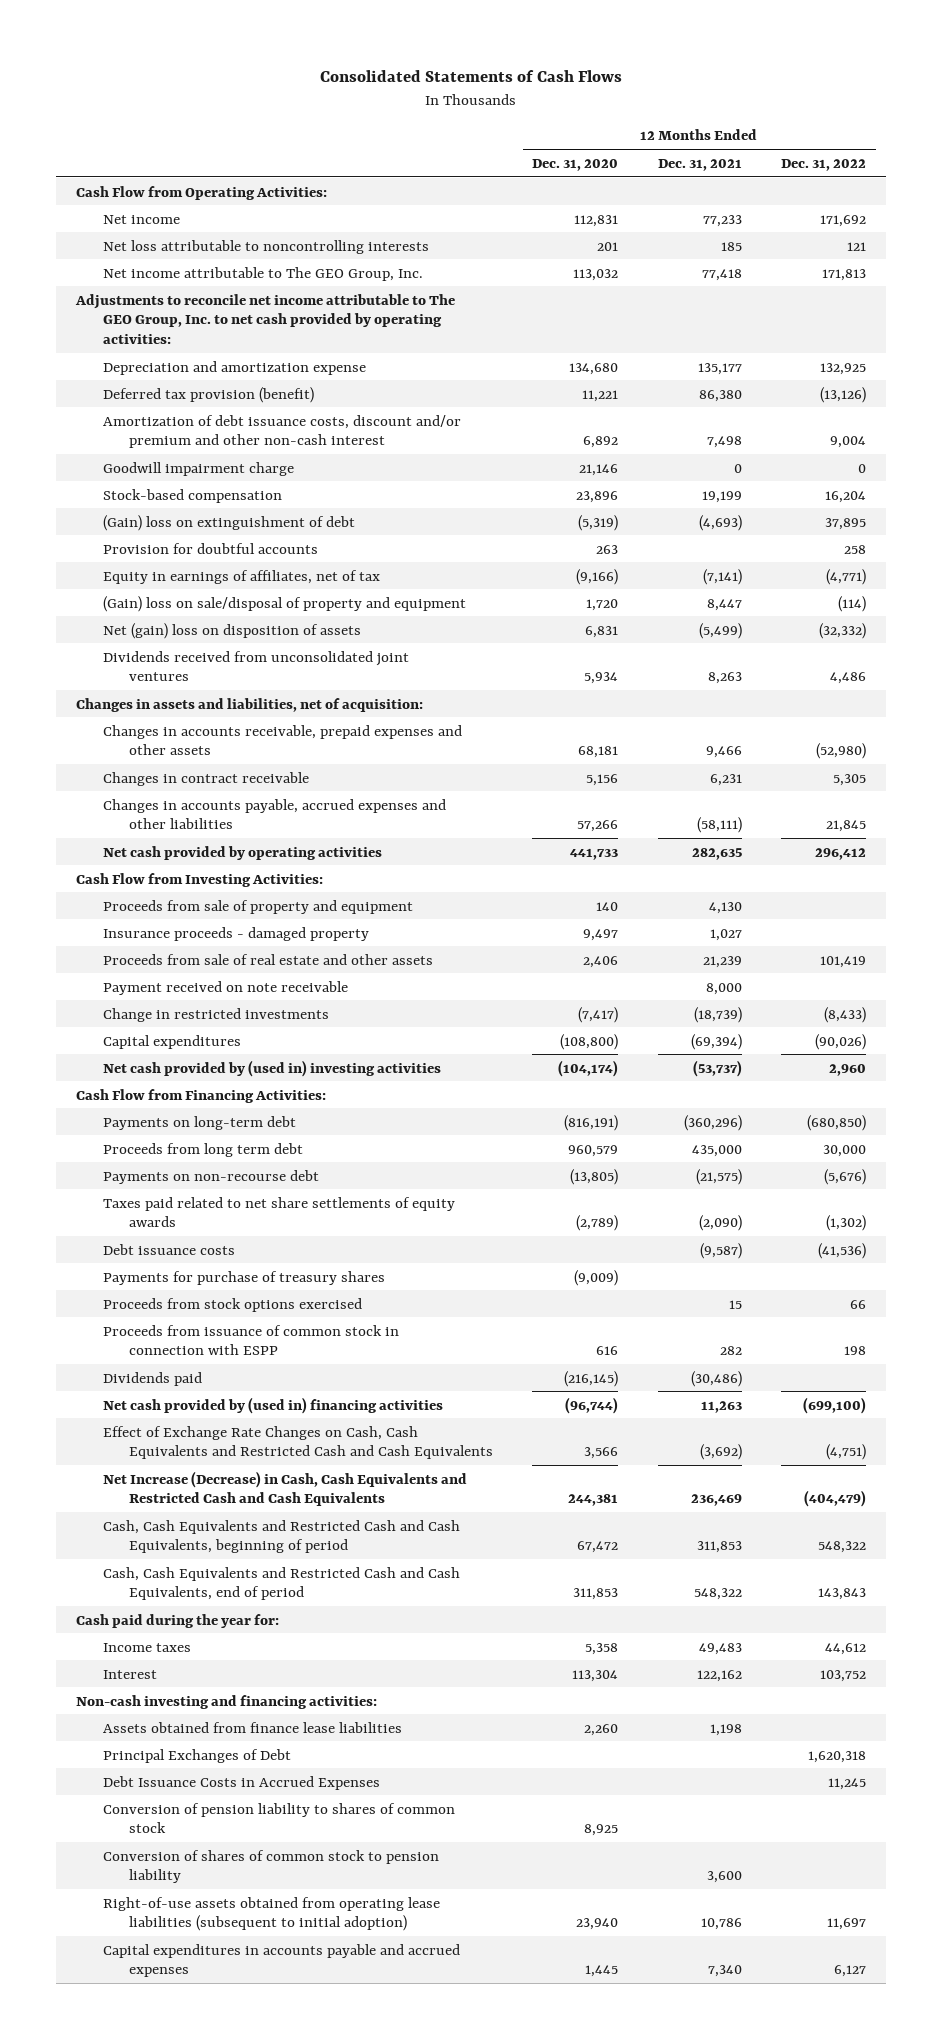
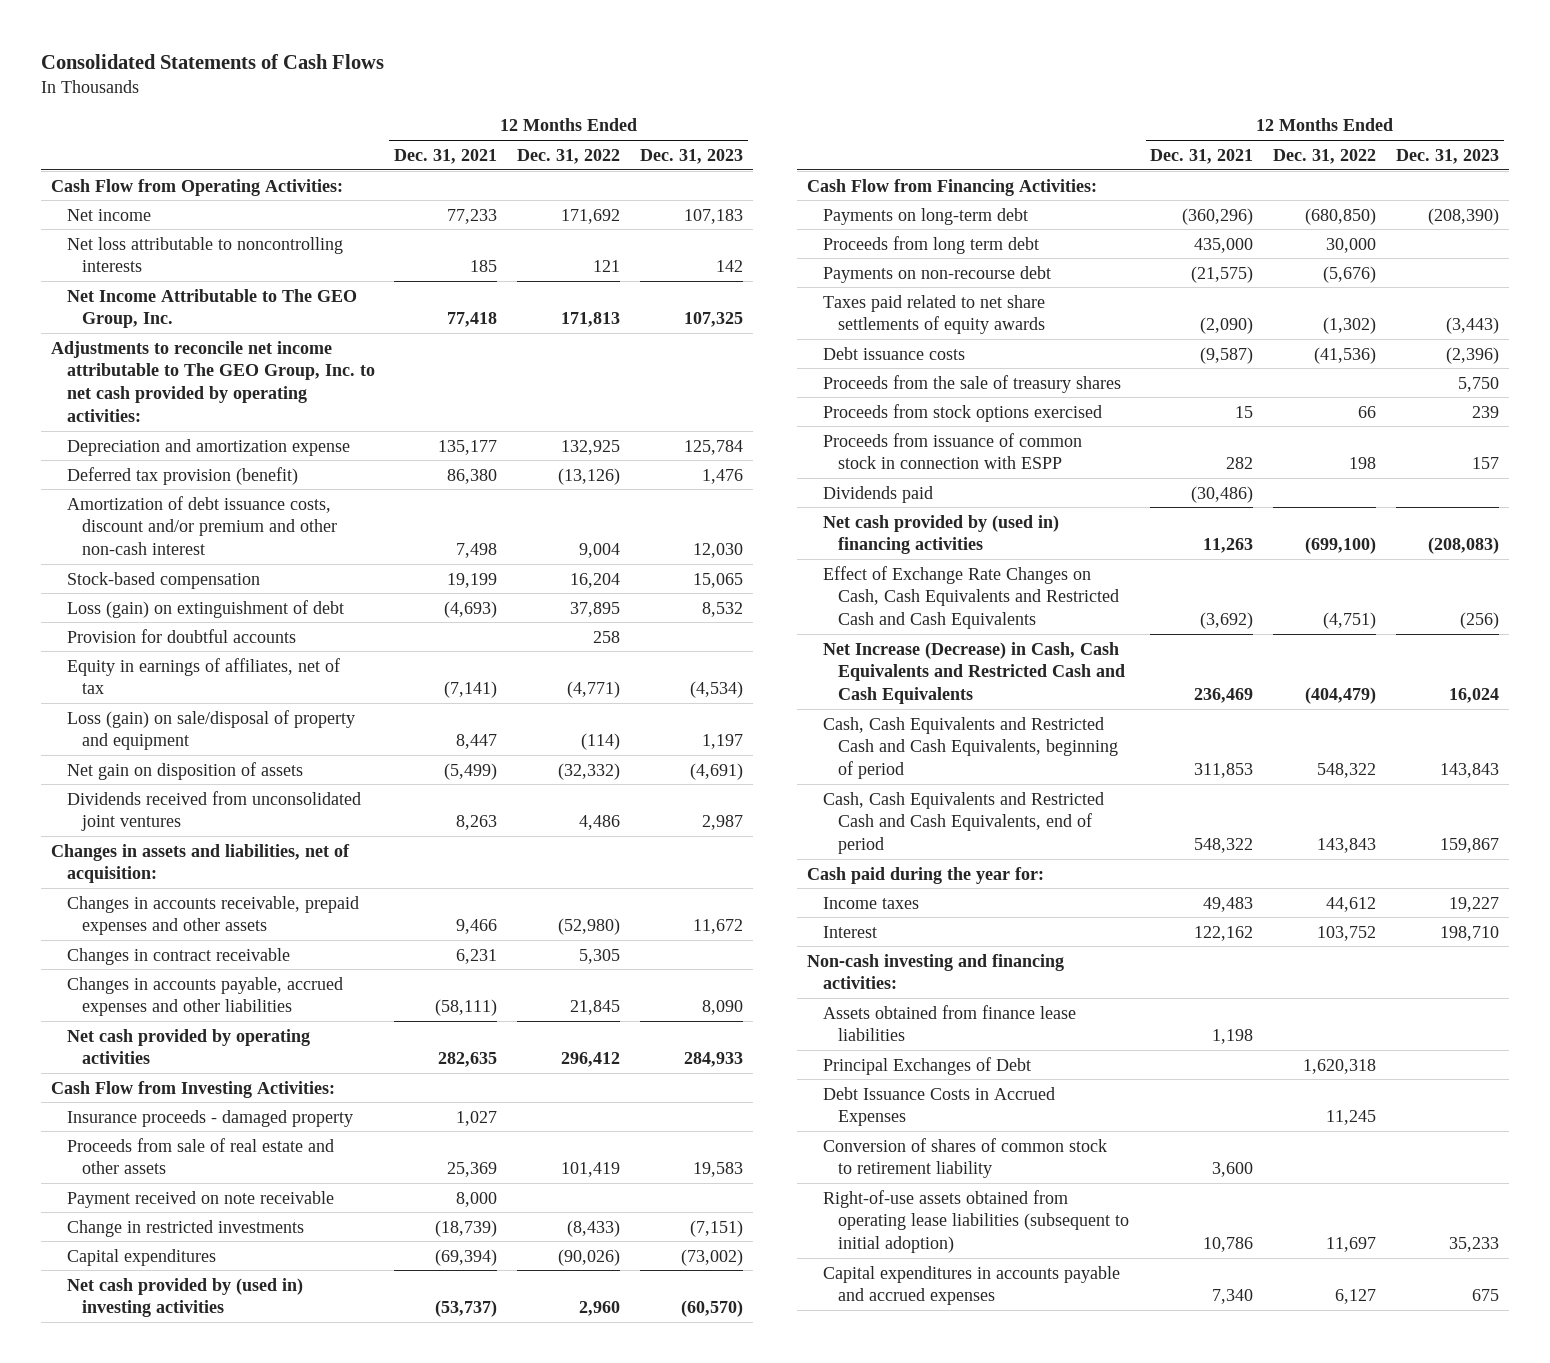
- | 12 Months Ended Dec. 31, 2020 | 12 Months Ended Dec. 31, 2021 | 12 Months Ended Dec. 31, 2022
+ | 12 Months Ended Dec. 31, 2021 | 12 Months Ended Dec. 31, 2022 | 12 Months Ended Dec. 31, 2023
- Net income attributable to The GEO Group, Inc. | 113,032 | 77,418 | 171,813
+ Net Income Attributable to The GEO Group, Inc. | 77,418 | 171,813 | 107,325
- Goodwill impairment charge | 21,146 | 0 | 0
- (Gain) loss on extinguishment of debt | (5,319) | (4,693) | 37,895
+ Loss (gain) on extinguishment of debt | (4,693) | 37,895 | 8,532
- (Gain) loss on sale/disposal of property and equipment | 1,720 | 8,447 | (114)
- Net (gain) loss on disposition of assets | 6,831 | (5,499) | (32,332)
+ Loss (gain) on sale/disposal of property and equipment | 8,447 | (114) | 1,197
+ Net gain on disposition of assets | (5,499) | (32,332) | (4,691)
- Proceeds from sale of property and equipment | 140 | 4,130 |
- Proceeds from sale of real estate and other assets | 2,406 | 21,239 | 101,419
+ Proceeds from sale of real estate and other assets | 25,369 | 101,419 | 19,583
- Payments for purchase of treasury shares | (9,009) | |
+ Proceeds from the sale of treasury shares | | | 5,750
- Conversion of pension liability to shares of common stock | 8,925 | |
- Conversion of shares of common stock to pension liability | | 3,600 |
+ Conversion of shares of common stock to retirement liability | 3,600 | |

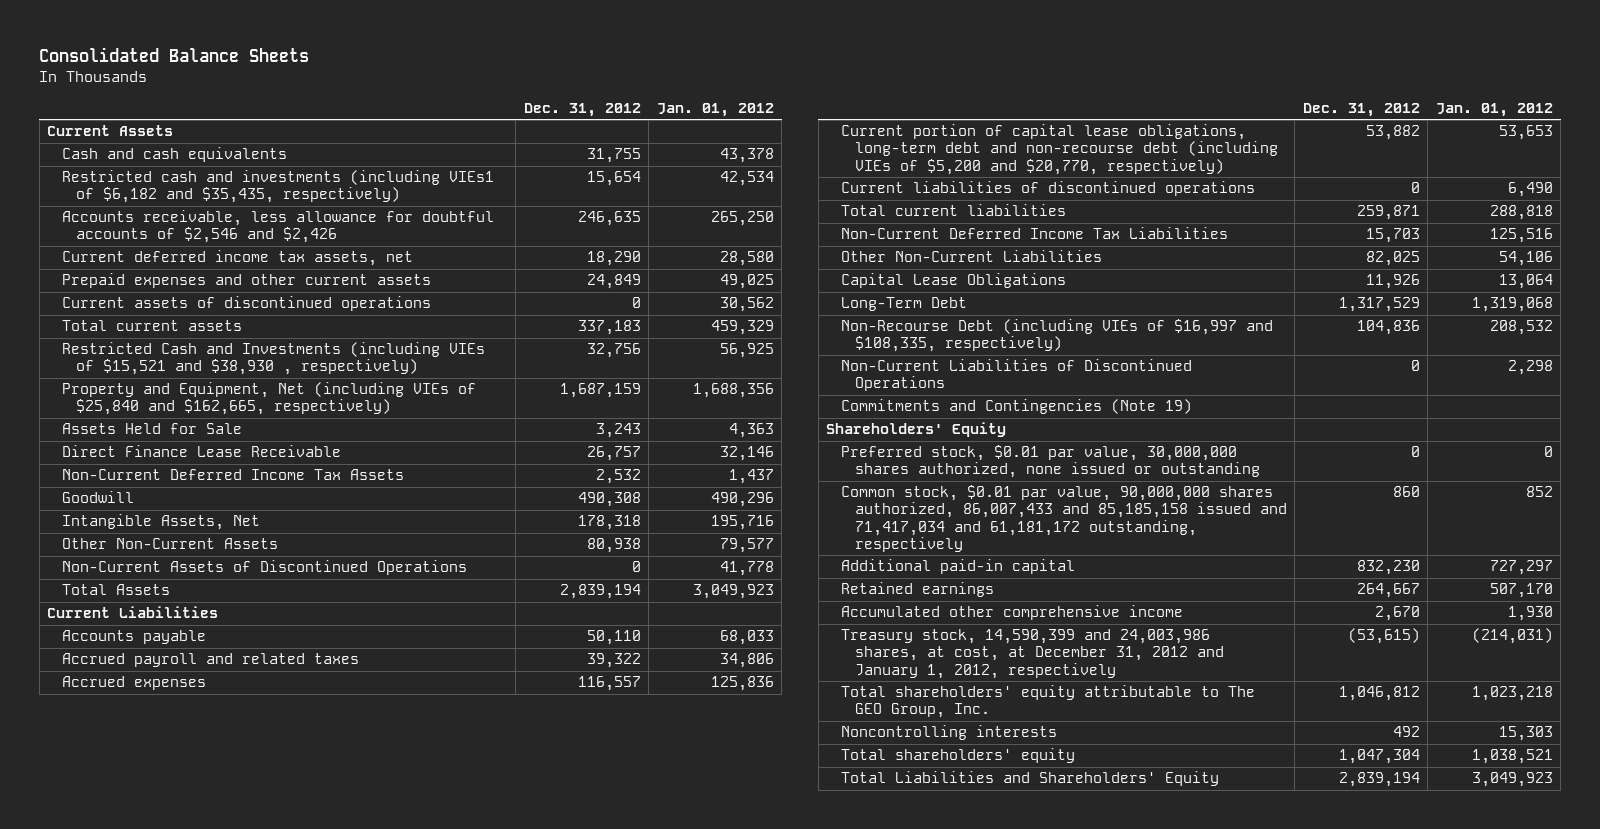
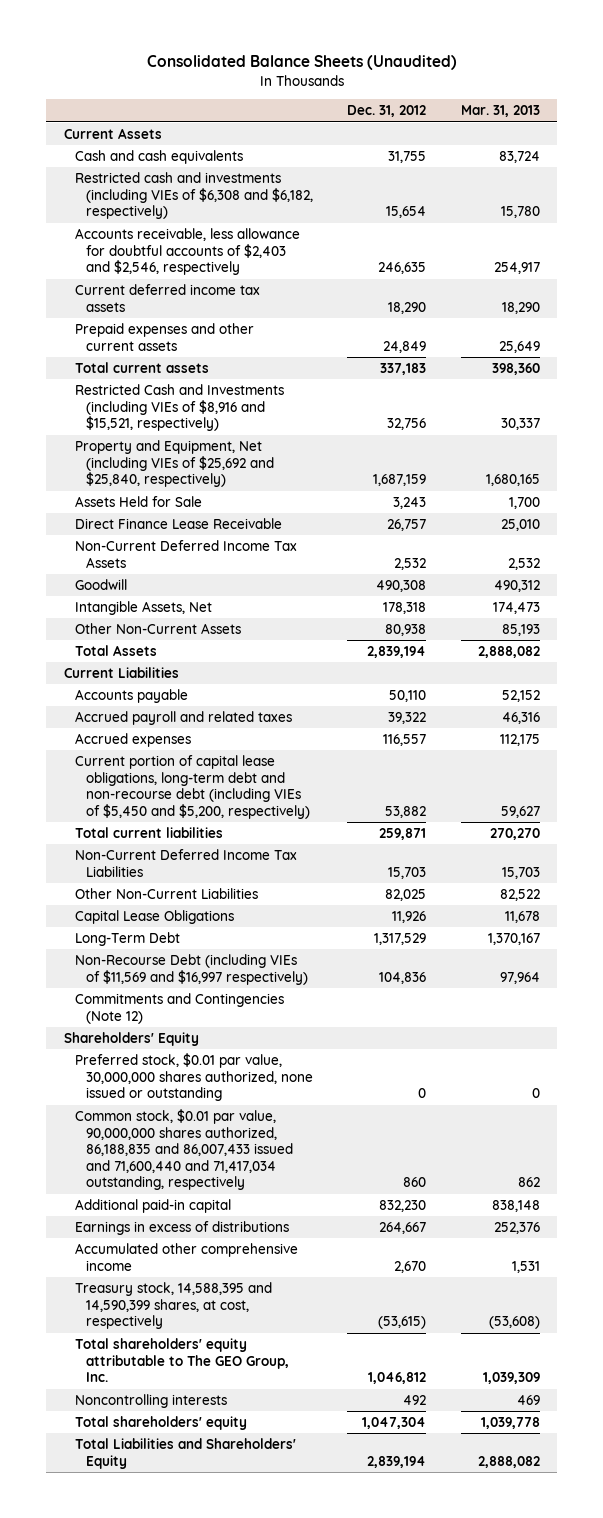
- Consolidated Balance Sheets
+ Consolidated Balance Sheets (Unaudited)
- | Dec. 31, 2012 | Jan. 01, 2012
+ | Dec. 31, 2012 | Mar. 31, 2013
- Restricted cash and investments (including VIEs1 of $6,182 and $35,435, respectively) | 15,654 | 42,534
- Accounts receivable, less allowance for doubtful accounts of $2,546 and $2,426 | 246,635 | 265,250
- Current deferred income tax assets, net | 18,290 | 28,580
+ Restricted cash and investments (including VIEs of $6,308 and $6,182, respectively) | 15,654 | 15,780
+ Accounts receivable, less allowance for doubtful accounts of $2,403 and $2,546, respectively | 246,635 | 254,917
+ Current deferred income tax assets | 18,290 | 18,290
- Current assets of discontinued operations | 0 | 30,562
- Restricted Cash and Investments (including VIEs of $15,521 and $38,930 , respectively) | 32,756 | 56,925
- Property and Equipment, Net (including VIEs of $25,840 and $162,665, respectively) | 1,687,159 | 1,688,356
+ Restricted Cash and Investments (including VIEs of $8,916 and $15,521, respectively) | 32,756 | 30,337
+ Property and Equipment, Net (including VIEs of $25,692 and $25,840, respectively) | 1,687,159 | 1,680,165
- Non-Current Assets of Discontinued Operations | 0 | 41,778
- Current portion of capital lease obligations, long-term debt and non-recourse debt (including VIEs of $5,200 and $20,770, respectively) | 53,882 | 53,653
- Current liabilities of discontinued operations | 0 | 6,490
+ Current portion of capital lease obligations, long-term debt and non-recourse debt (including VIEs of $5,450 and $5,200, respectively) | 53,882 | 59,627
- Non-Recourse Debt (including VIEs of $16,997 and $108,335, respectively) | 104,836 | 208,532
- Non-Current Liabilities of Discontinued Operations | 0 | 2,298
- Commitments and Contingencies (Note 19)
+ Non-Recourse Debt (including VIEs of $11,569 and $16,997 respectively) | 104,836 | 97,964
+ Commitments and Contingencies (Note 12)
- Common stock, $0.01 par value, 90,000,000 shares authorized, 86,007,433 and 85,185,158 issued and 71,417,034 and 61,181,172 outstanding, respectively | 860 | 852
+ Common stock, $0.01 par value, 90,000,000 shares authorized, 86,188,835 and 86,007,433 issued and 71,600,440 and 71,417,034 outstanding, respectively | 860 | 862
- Retained earnings | 264,667 | 507,170
+ Earnings in excess of distributions | 264,667 | 252,376
- Treasury stock, 14,590,399 and 24,003,986 shares, at cost, at December 31, 2012 and January 1, 2012, respectively | (53,615) | (214,031)
+ Treasury stock, 14,588,395 and 14,590,399 shares, at cost, respectively | (53,615) | (53,608)

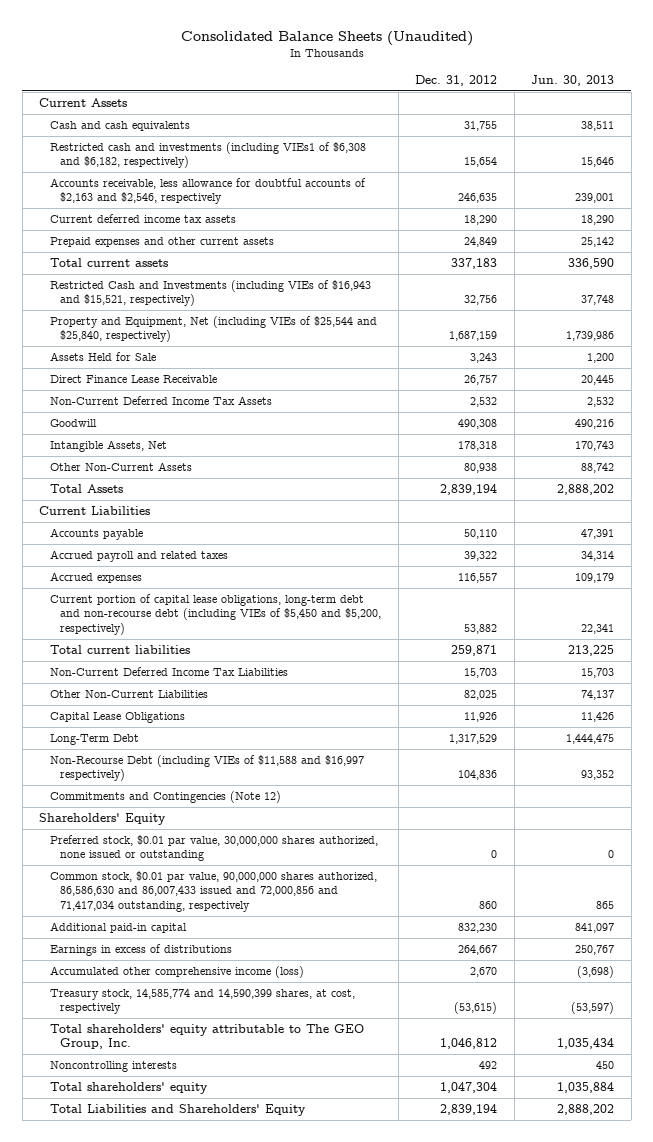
- | Dec. 31, 2012 | Mar. 31, 2013
+ | Dec. 31, 2012 | Jun. 30, 2013
- Restricted cash and investments (including VIEs of $6,308 and $6,182, respectively) | 15,654 | 15,780
- Accounts receivable, less allowance for doubtful accounts of $2,403 and $2,546, respectively | 246,635 | 254,917
+ Restricted cash and investments (including VIEs1 of $6,308 and $6,182, respectively) | 15,654 | 15,646
+ Accounts receivable, less allowance for doubtful accounts of $2,163 and $2,546, respectively | 246,635 | 239,001
- Restricted Cash and Investments (including VIEs of $8,916 and $15,521, respectively) | 32,756 | 30,337
- Property and Equipment, Net (including VIEs of $25,692 and $25,840, respectively) | 1,687,159 | 1,680,165
+ Restricted Cash and Investments (including VIEs of $16,943 and $15,521, respectively) | 32,756 | 37,748
+ Property and Equipment, Net (including VIEs of $25,544 and $25,840, respectively) | 1,687,159 | 1,739,986
- Non-Recourse Debt (including VIEs of $11,569 and $16,997 respectively) | 104,836 | 97,964
+ Non-Recourse Debt (including VIEs of $11,588 and $16,997 respectively) | 104,836 | 93,352
- Common stock, $0.01 par value, 90,000,000 shares authorized, 86,188,835 and 86,007,433 issued and 71,600,440 and 71,417,034 outstanding, respectively | 860 | 862
+ Common stock, $0.01 par value, 90,000,000 shares authorized, 86,586,630 and 86,007,433 issued and 72,000,856 and 71,417,034 outstanding, respectively | 860 | 865
- Accumulated other comprehensive income | 2,670 | 1,531
- Treasury stock, 14,588,395 and 14,590,399 shares, at cost, respectively | (53,615) | (53,608)
+ Accumulated other comprehensive income (loss) | 2,670 | (3,698)
+ Treasury stock, 14,585,774 and 14,590,399 shares, at cost, respectively | (53,615) | (53,597)

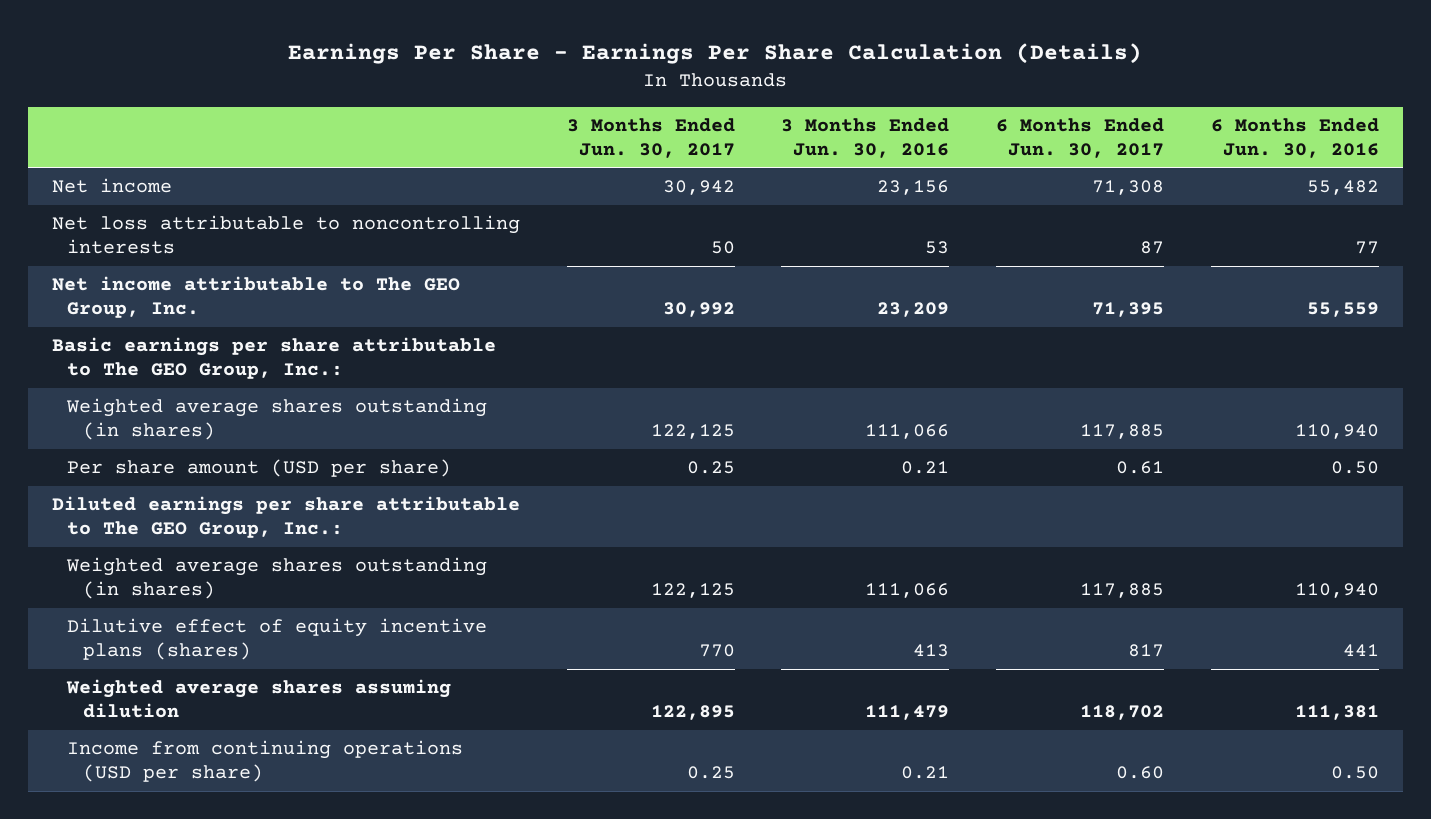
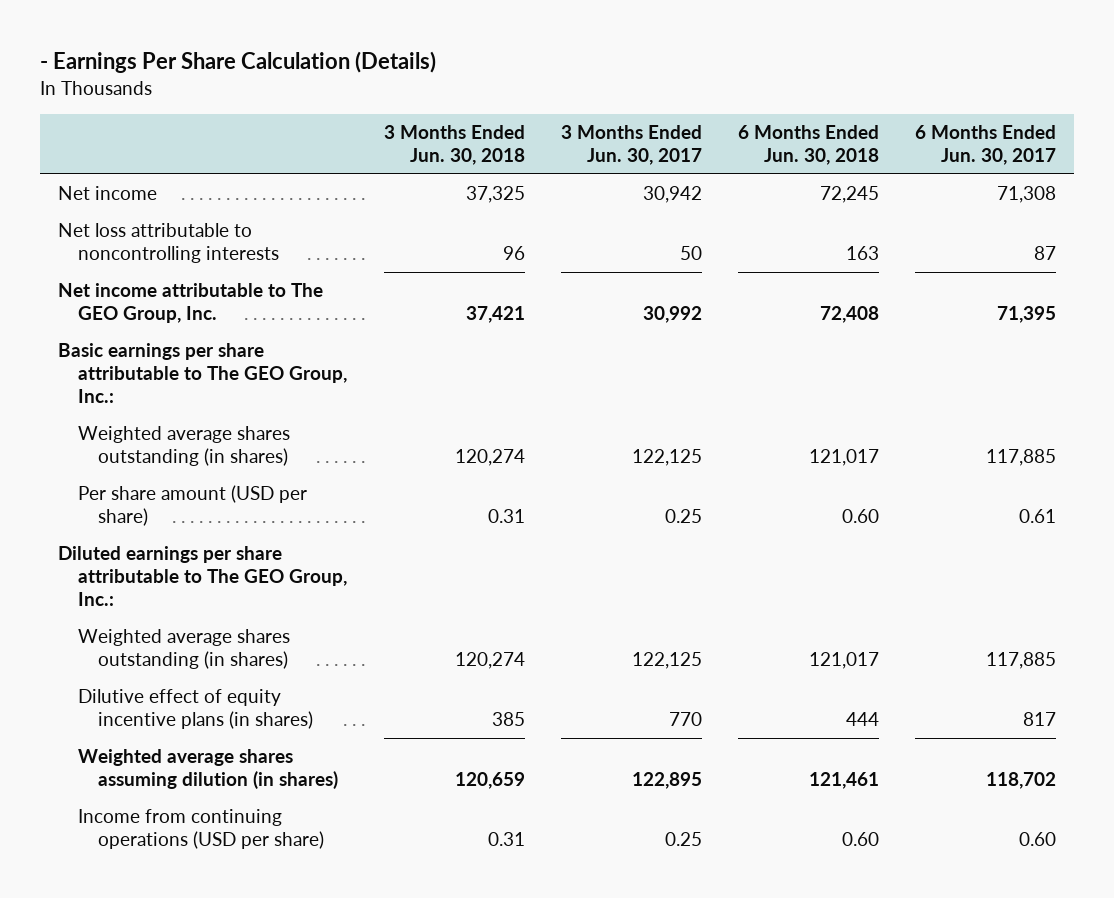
- Earnings Per Share - Earnings Per Share Calculation (Details)
+ - Earnings Per Share Calculation (Details)
- | 3 Months Ended Jun. 30, 2017 | 3 Months Ended Jun. 30, 2016 | 6 Months Ended Jun. 30, 2017 | 6 Months Ended Jun. 30, 2016
+ | 3 Months Ended Jun. 30, 2018 | 3 Months Ended Jun. 30, 2017 | 6 Months Ended Jun. 30, 2018 | 6 Months Ended Jun. 30, 2017
- Dilutive effect of equity incentive plans (shares) | 770 | 413 | 817 | 441
- Weighted average shares assuming dilution | 122,895 | 111,479 | 118,702 | 111,381
+ Dilutive effect of equity incentive plans (in shares) | 385 | 770 | 444 | 817
+ Weighted average shares assuming dilution (in shares) | 120,659 | 122,895 | 121,461 | 118,702

